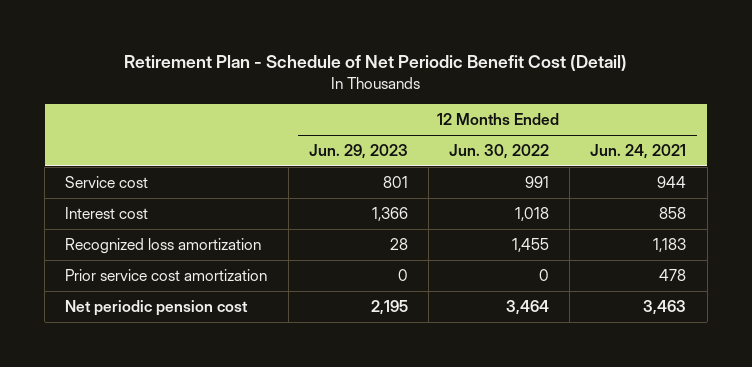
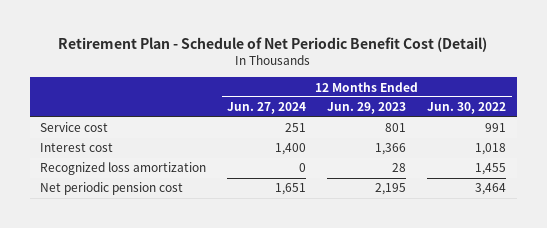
- | 12 Months Ended Jun. 29, 2023 | 12 Months Ended Jun. 30, 2022 | 12 Months Ended Jun. 24, 2021
+ | 12 Months Ended Jun. 27, 2024 | 12 Months Ended Jun. 29, 2023 | 12 Months Ended Jun. 30, 2022
- Prior service cost amortization | 0 | 0 | 478

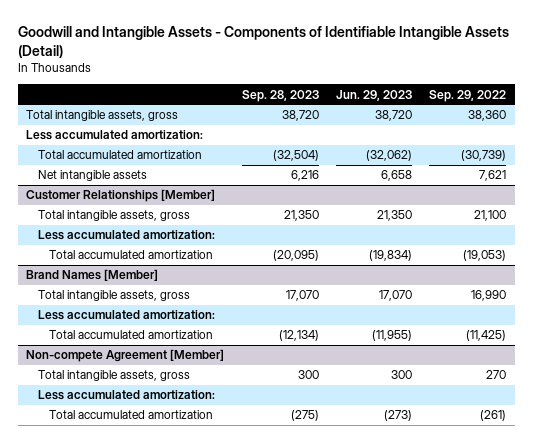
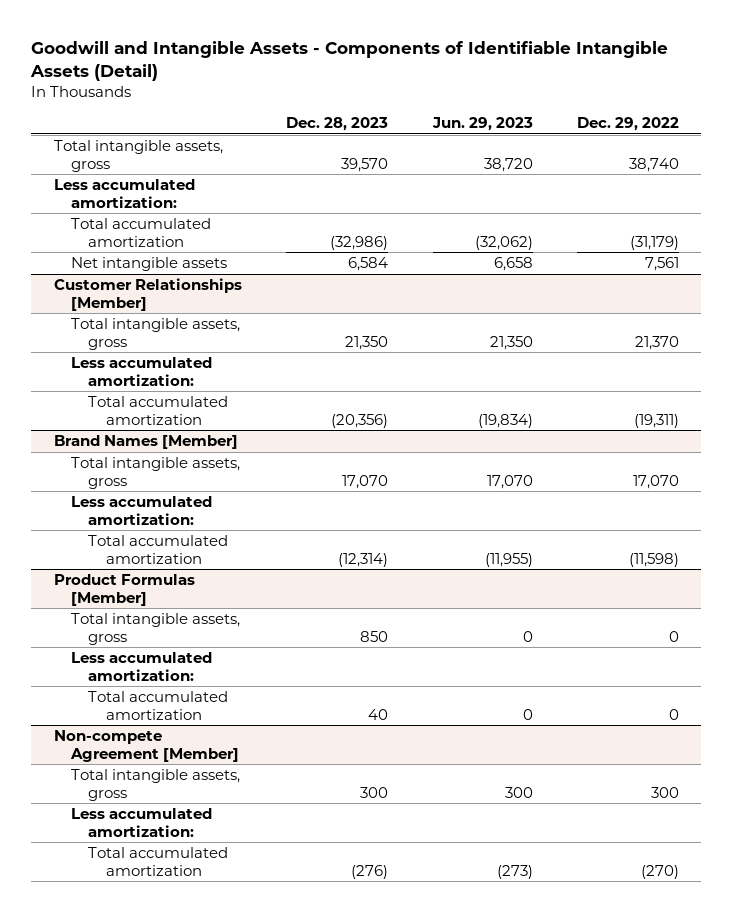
- | Sep. 28, 2023 | Jun. 29, 2023 | Sep. 29, 2022
+ | Dec. 28, 2023 | Jun. 29, 2023 | Dec. 29, 2022
+ Product Formulas [Member]
+ Total intangible assets, gross | 850 | 0 | 0
+ Less accumulated amortization:
+ Total accumulated amortization | 40 | 0 | 0

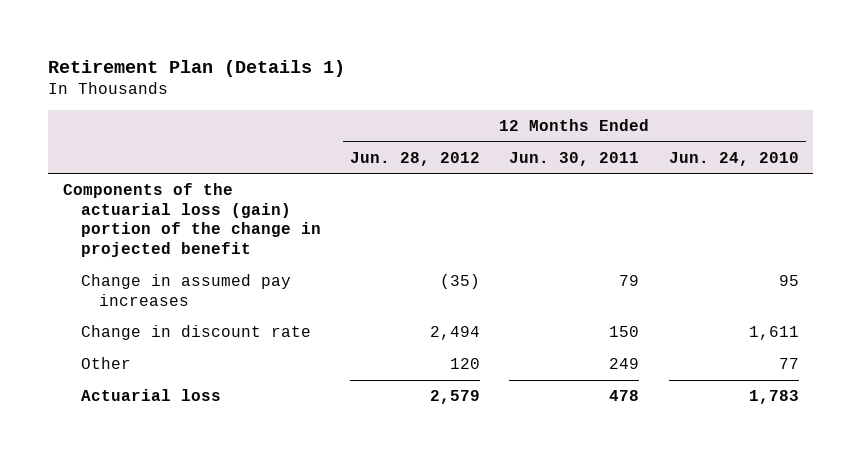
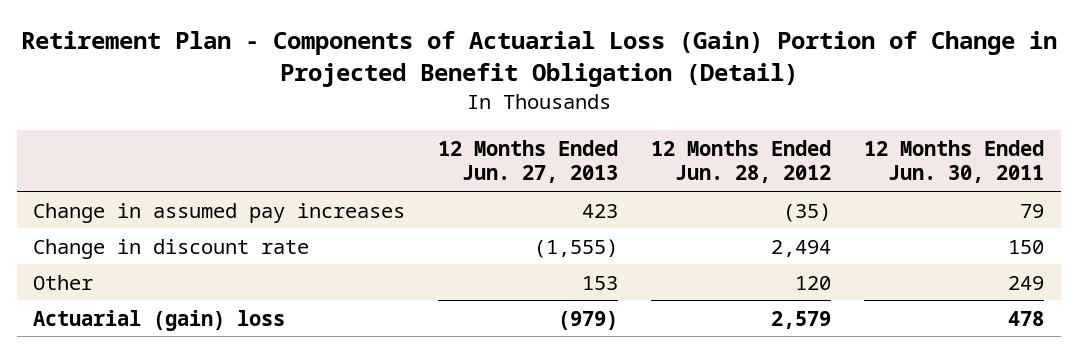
- Retirement Plan (Details 1)
+ Retirement Plan - Components of Actuarial Loss (Gain) Portion of Change in Projected Benefit Obligation (Detail)
- | 12 Months Ended Jun. 28, 2012 | 12 Months Ended Jun. 30, 2011 | 12 Months Ended Jun. 24, 2010
+ | 12 Months Ended Jun. 27, 2013 | 12 Months Ended Jun. 28, 2012 | 12 Months Ended Jun. 30, 2011
- Components of the actuarial loss (gain) portion of the change in projected benefit
- Actuarial loss | 2,579 | 478 | 1,783
+ Actuarial (gain) loss | (979) | 2,579 | 478

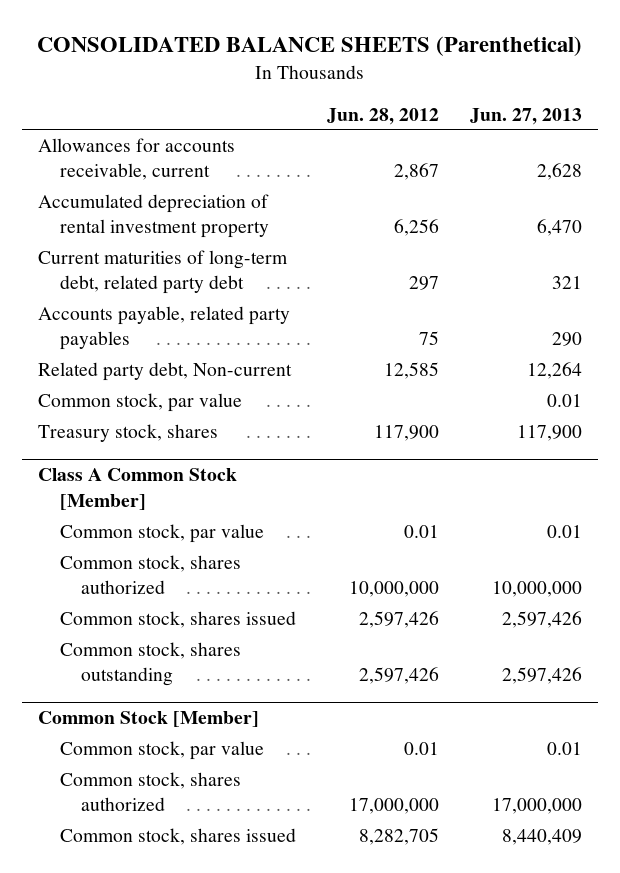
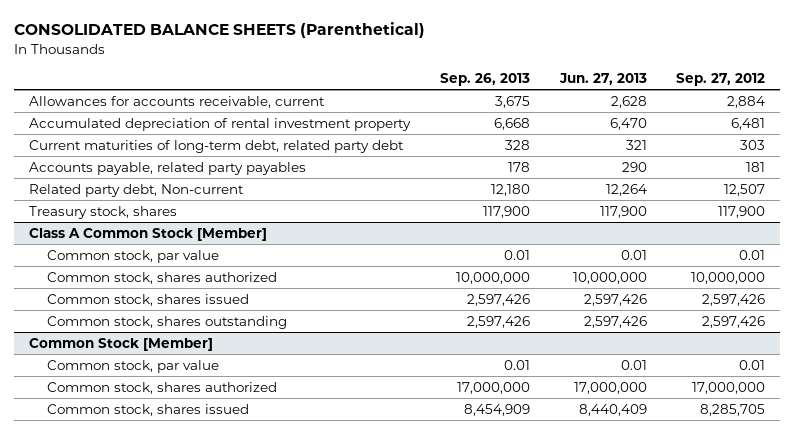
- | Jun. 28, 2012 | Jun. 27, 2013
+ | Sep. 26, 2013 | Jun. 27, 2013 | Sep. 27, 2012
- Common stock, par value | | 0.01

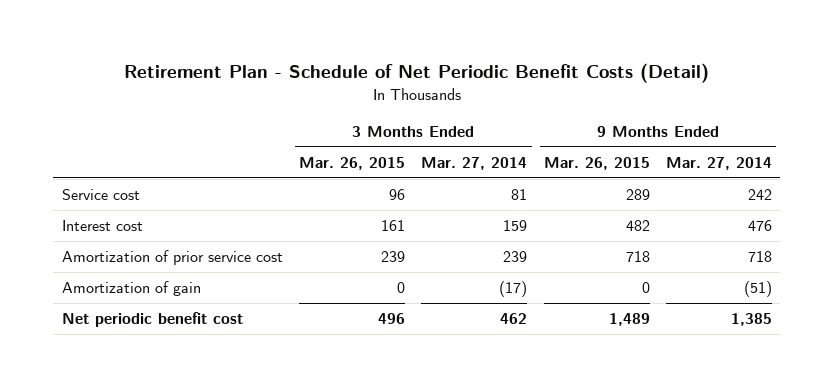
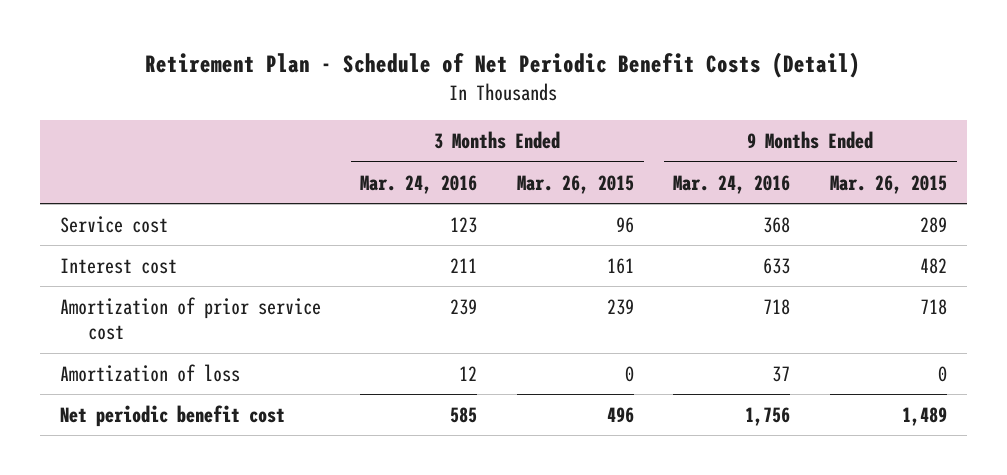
- | 3 Months Ended Mar. 26, 2015 | 3 Months Ended Mar. 27, 2014 | 9 Months Ended Mar. 26, 2015 | 9 Months Ended Mar. 27, 2014
+ | 3 Months Ended Mar. 24, 2016 | 3 Months Ended Mar. 26, 2015 | 9 Months Ended Mar. 24, 2016 | 9 Months Ended Mar. 26, 2015
- Amortization of gain | 0 | (17) | 0 | (51)
+ Amortization of loss | 12 | 0 | 37 | 0

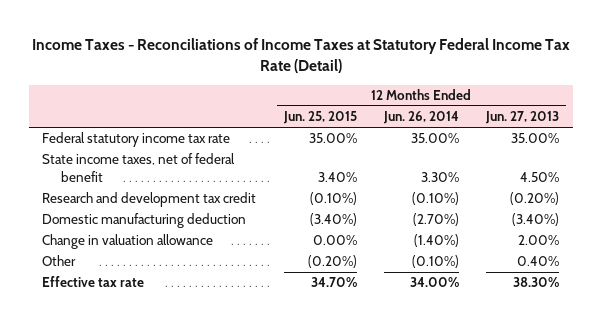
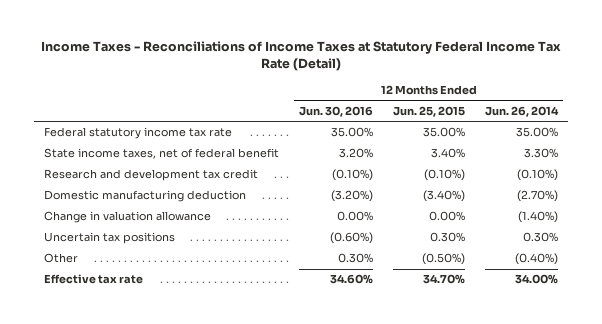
- | 12 Months Ended Jun. 25, 2015 | 12 Months Ended Jun. 26, 2014 | 12 Months Ended Jun. 27, 2013
+ | 12 Months Ended Jun. 30, 2016 | 12 Months Ended Jun. 25, 2015 | 12 Months Ended Jun. 26, 2014
- Other | (0.20%) | (0.10%) | 0.40%
+ Uncertain tax positions | (0.60%) | 0.30% | 0.30%
+ Other | 0.30% | (0.50%) | (0.40%)

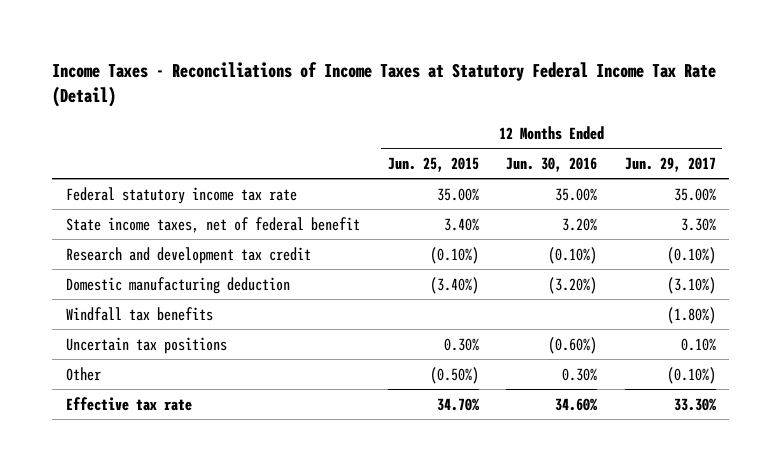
- | 12 Months Ended Jun. 30, 2016 | 12 Months Ended Jun. 25, 2015 | 12 Months Ended Jun. 26, 2014
+ | 12 Months Ended Jun. 25, 2015 | 12 Months Ended Jun. 30, 2016 | 12 Months Ended Jun. 29, 2017
- Change in valuation allowance | 0.00% | 0.00% | (1.40%)
+ Windfall tax benefits | | | (1.80%)

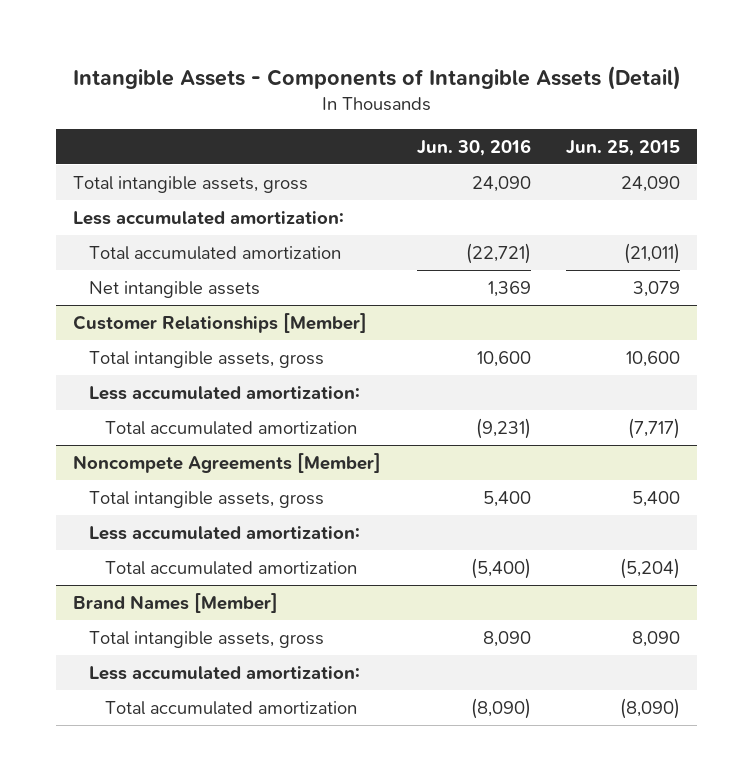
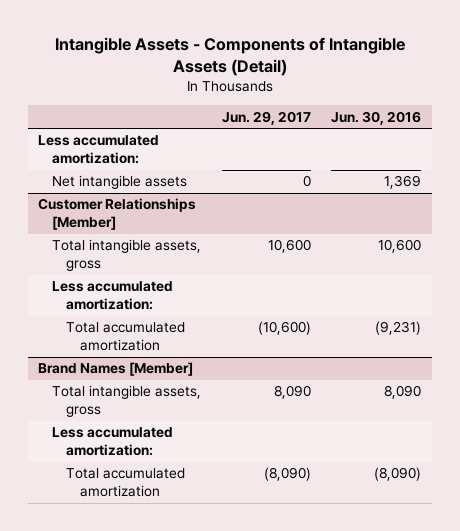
- | Jun. 30, 2016 | Jun. 25, 2015
+ | Jun. 29, 2017 | Jun. 30, 2016
- Total intangible assets, gross | 24,090 | 24,090
- Total accumulated amortization | (22,721) | (21,011)
- Noncompete Agreements [Member]
- Total intangible assets, gross | 5,400 | 5,400
- Less accumulated amortization:
- Total accumulated amortization | (5,400) | (5,204)

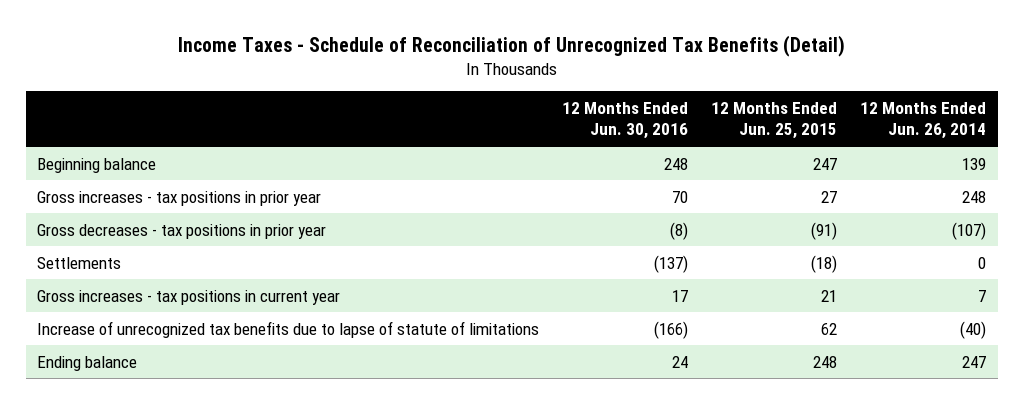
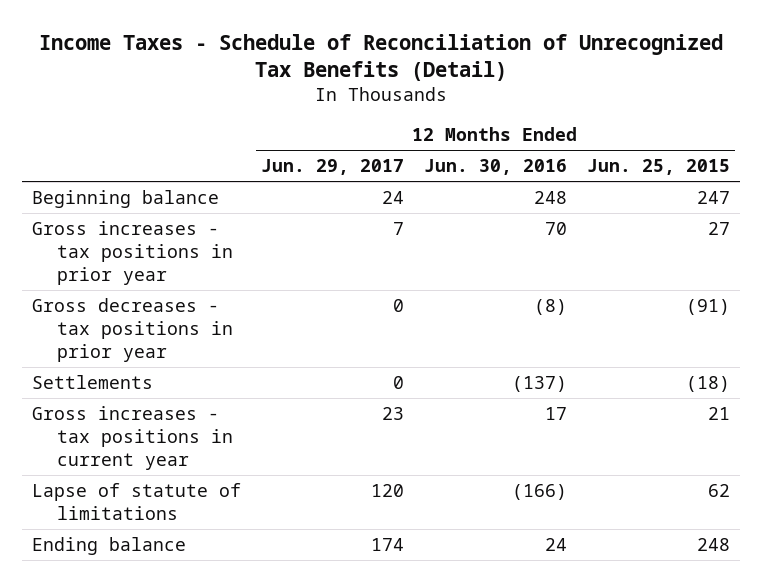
- | 12 Months Ended Jun. 30, 2016 | 12 Months Ended Jun. 25, 2015 | 12 Months Ended Jun. 26, 2014
+ | 12 Months Ended Jun. 29, 2017 | 12 Months Ended Jun. 30, 2016 | 12 Months Ended Jun. 25, 2015
- Increase of unrecognized tax benefits due to lapse of statute of limitations | (166) | 62 | (40)
+ Lapse of statute of limitations | 120 | (166) | 62

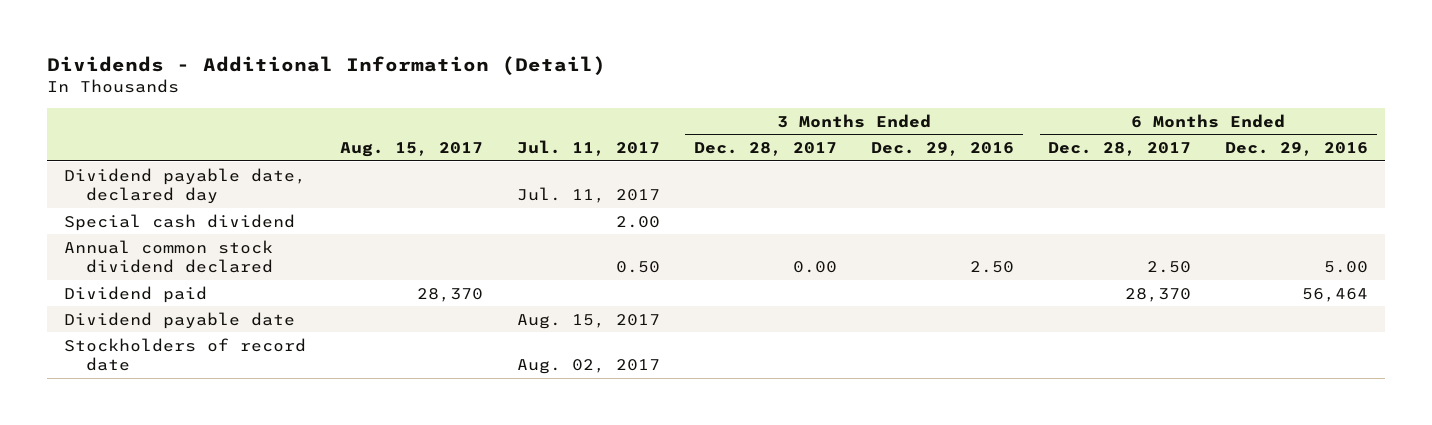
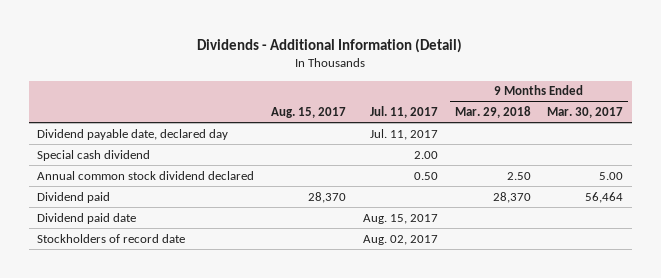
- | Aug. 15, 2017 | Jul. 11, 2017 | 3 Months Ended Dec. 28, 2017 | 3 Months Ended Dec. 29, 2016 | 6 Months Ended Dec. 28, 2017 | 6 Months Ended Dec. 29, 2016
+ | Aug. 15, 2017 | Jul. 11, 2017 | 9 Months Ended Mar. 29, 2018 | 9 Months Ended Mar. 30, 2017
- Dividend payable date | | Aug. 15, 2017 | | | |
+ Dividend paid date | | Aug. 15, 2017 | |

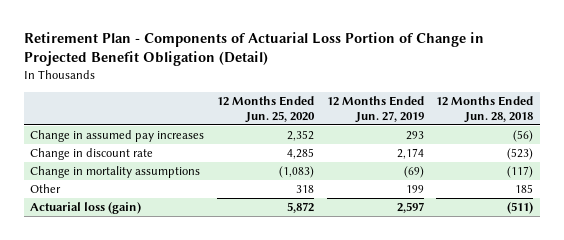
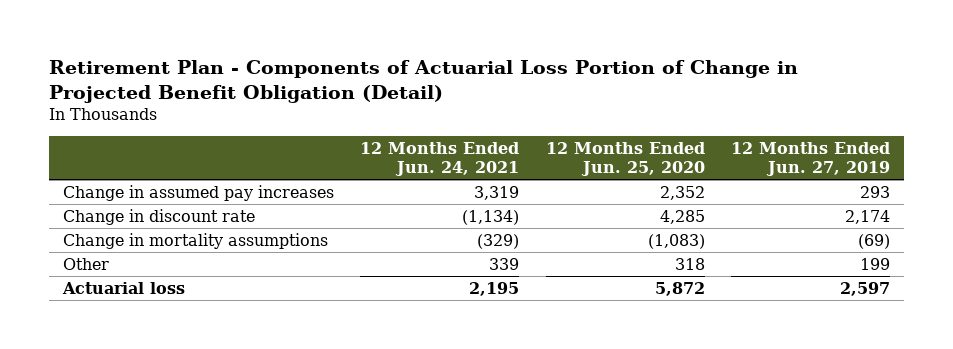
- | 12 Months Ended Jun. 25, 2020 | 12 Months Ended Jun. 27, 2019 | 12 Months Ended Jun. 28, 2018
+ | 12 Months Ended Jun. 24, 2021 | 12 Months Ended Jun. 25, 2020 | 12 Months Ended Jun. 27, 2019
- Actuarial loss (gain) | 5,872 | 2,597 | (511)
+ Actuarial loss | 2,195 | 5,872 | 2,597

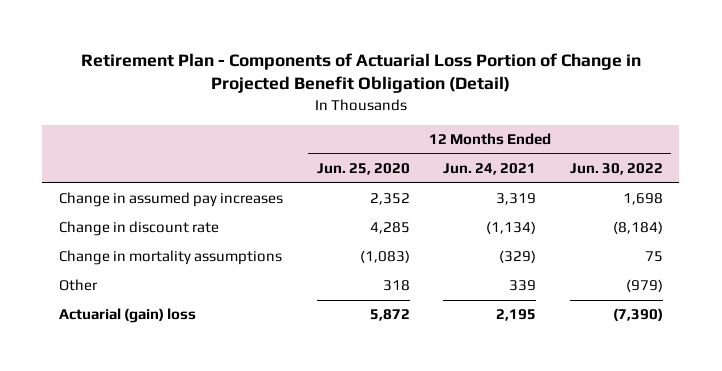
- | 12 Months Ended Jun. 24, 2021 | 12 Months Ended Jun. 25, 2020 | 12 Months Ended Jun. 27, 2019
+ | 12 Months Ended Jun. 25, 2020 | 12 Months Ended Jun. 24, 2021 | 12 Months Ended Jun. 30, 2022
- Actuarial loss | 2,195 | 5,872 | 2,597
+ Actuarial (gain) loss | 5,872 | 2,195 | (7,390)

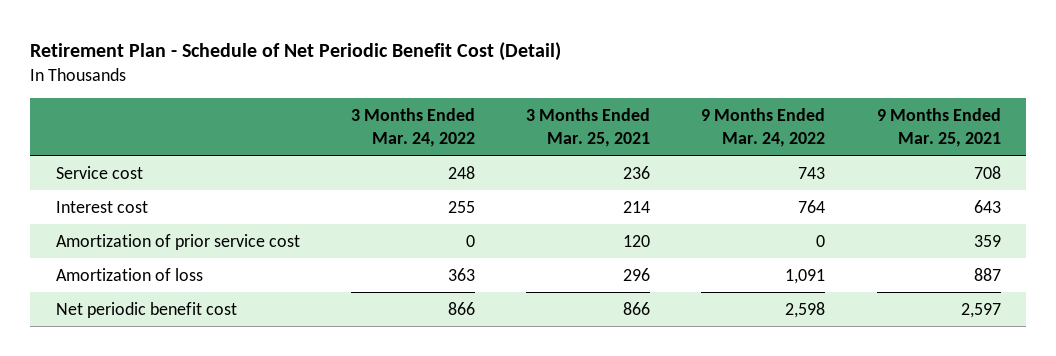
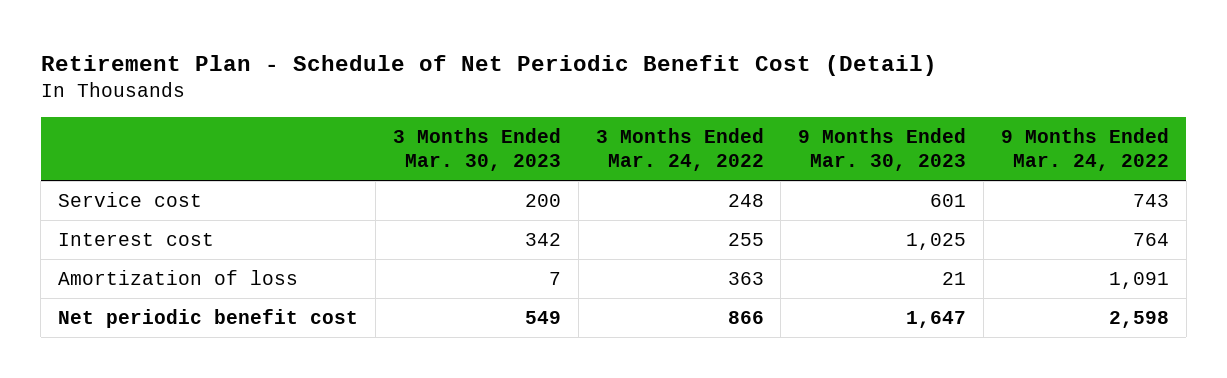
- | 3 Months Ended Mar. 24, 2022 | 3 Months Ended Mar. 25, 2021 | 9 Months Ended Mar. 24, 2022 | 9 Months Ended Mar. 25, 2021
+ | 3 Months Ended Mar. 30, 2023 | 3 Months Ended Mar. 24, 2022 | 9 Months Ended Mar. 30, 2023 | 9 Months Ended Mar. 24, 2022
- Amortization of prior service cost | 0 | 120 | 0 | 359

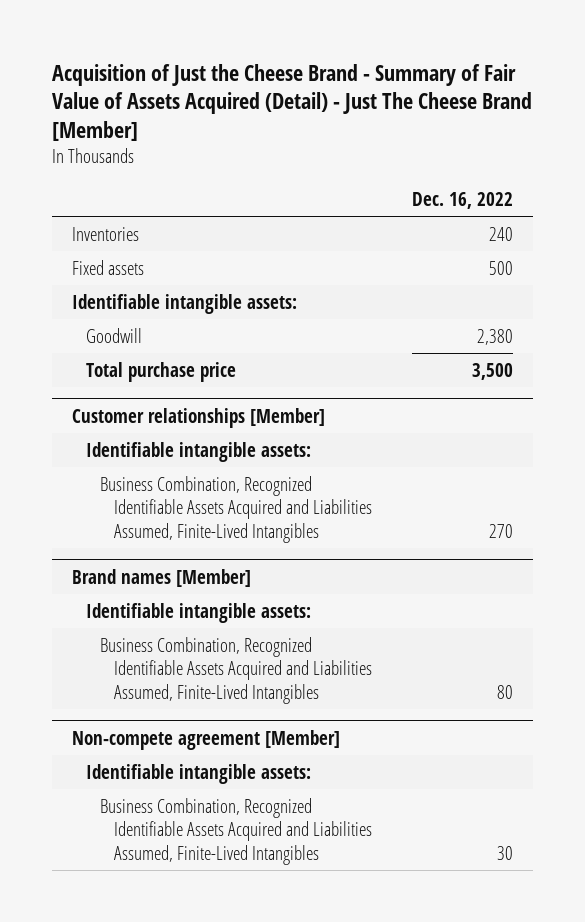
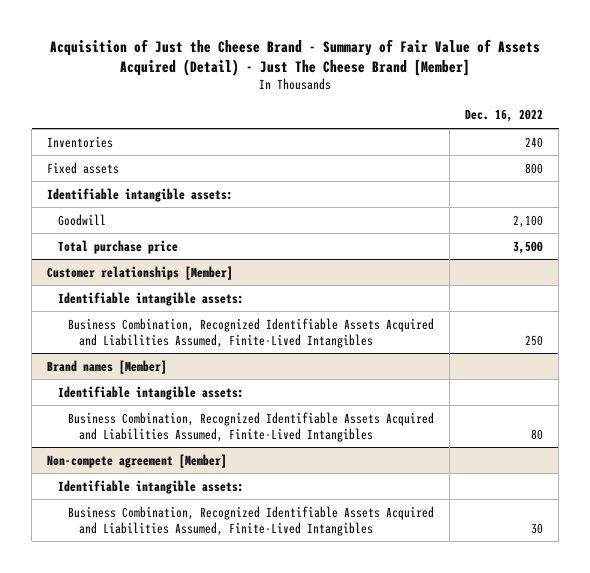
- Fixed assets | 500
+ Fixed assets | 800
- Goodwill | 2,380
+ Goodwill | 2,100
@ Customer relationships [Member]
- Business Combination, Recognized Identifiable Assets Acquired and Liabilities Assumed, Finite-Lived Intangibles | 270
+ Business Combination, Recognized Identifiable Assets Acquired and Liabilities Assumed, Finite-Lived Intangibles | 250

